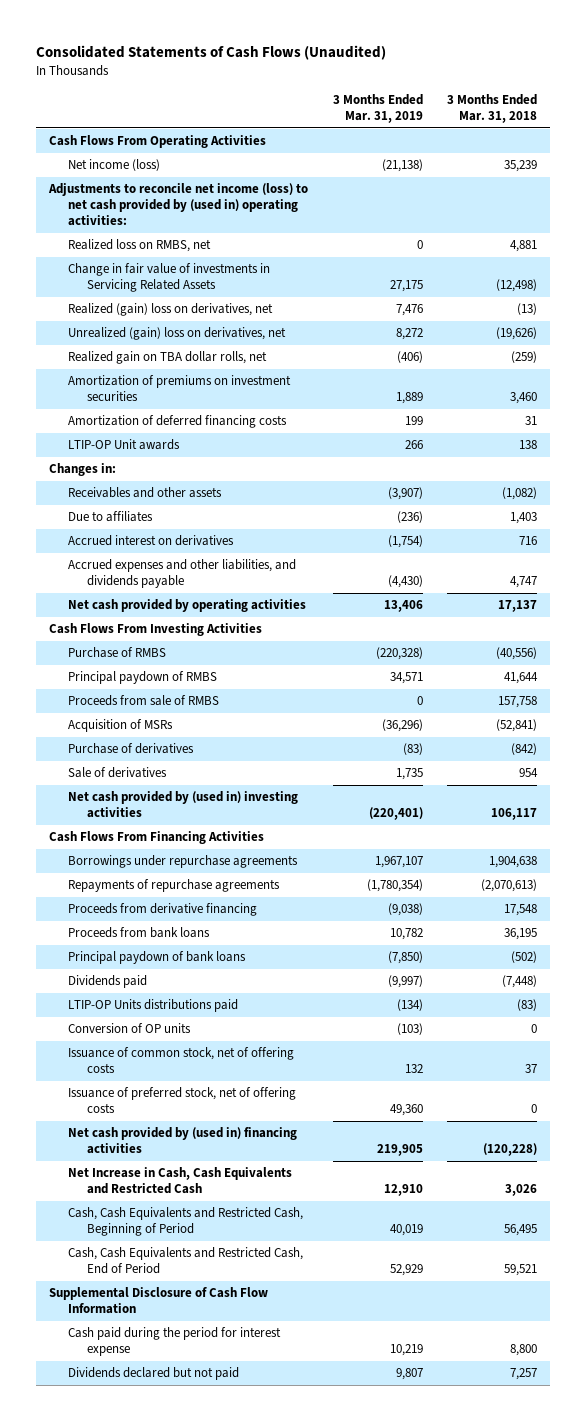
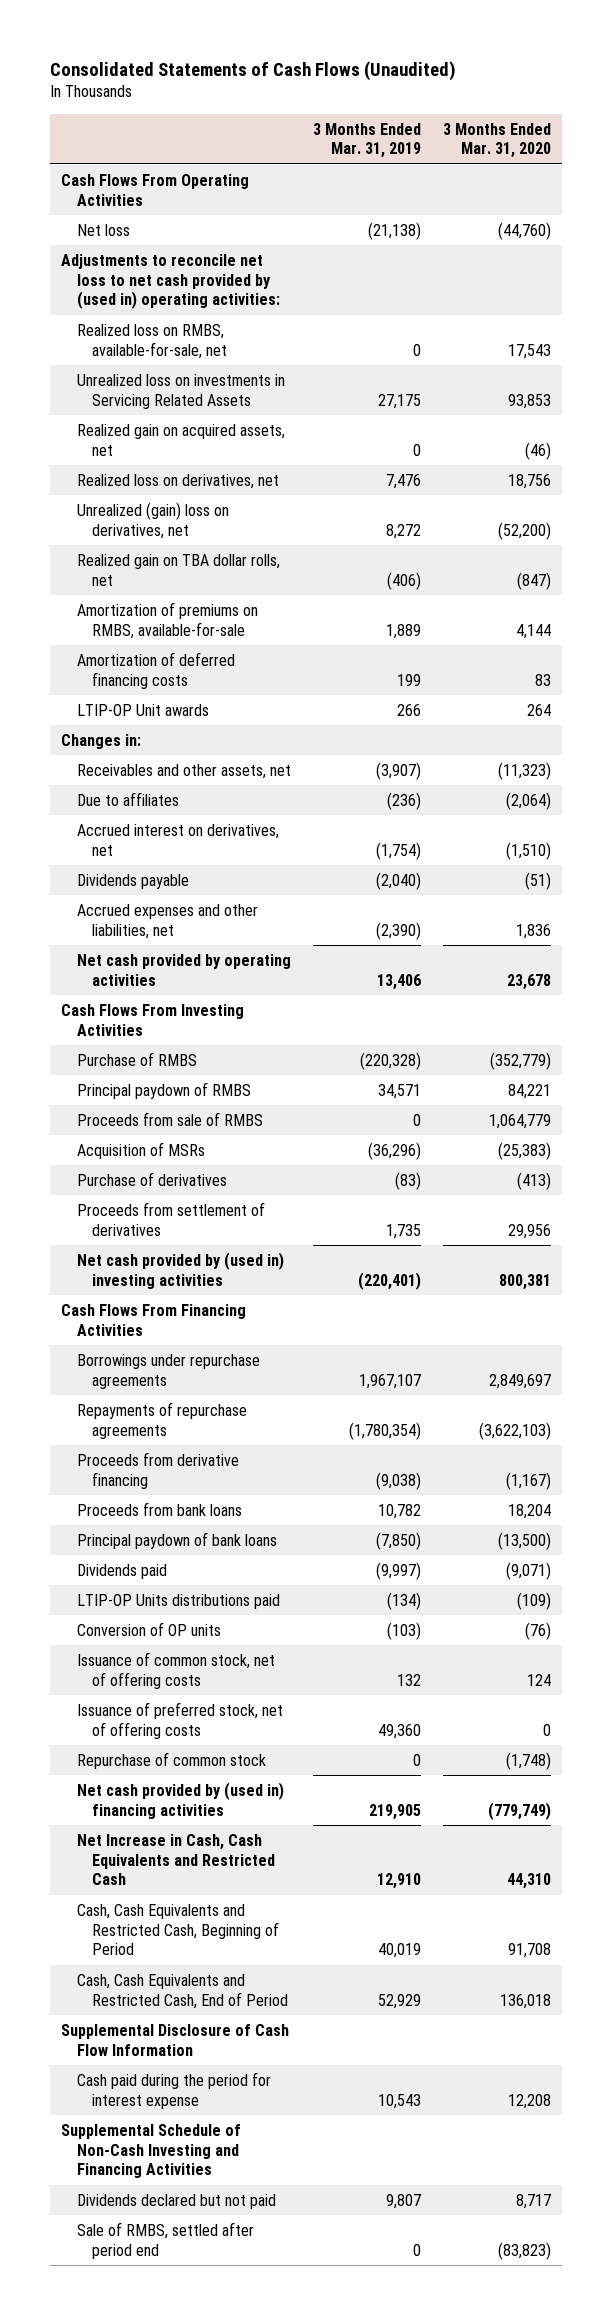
- | 3 Months Ended Mar. 31, 2019 | 3 Months Ended Mar. 31, 2018
+ | 3 Months Ended Mar. 31, 2019 | 3 Months Ended Mar. 31, 2020
- Net income (loss) | (21,138) | 35,239
- Adjustments to reconcile net income (loss) to net cash provided by (used in) operating activities:
- Realized loss on RMBS, net | 0 | 4,881
- Change in fair value of investments in Servicing Related Assets | 27,175 | (12,498)
- Realized (gain) loss on derivatives, net | 7,476 | (13)
+ Net loss | (21,138) | (44,760)
+ Adjustments to reconcile net loss to net cash provided by (used in) operating activities:
+ Realized loss on RMBS, available-for-sale, net | 0 | 17,543
+ Unrealized loss on investments in Servicing Related Assets | 27,175 | 93,853
+ Realized gain on acquired assets, net | 0 | (46)
+ Realized loss on derivatives, net | 7,476 | 18,756
- Amortization of premiums on investment securities | 1,889 | 3,460
+ Amortization of premiums on RMBS, available-for-sale | 1,889 | 4,144
- Receivables and other assets | (3,907) | (1,082)
+ Receivables and other assets, net | (3,907) | (11,323)
- Accrued interest on derivatives | (1,754) | 716
- Accrued expenses and other liabilities, and dividends payable | (4,430) | 4,747
+ Accrued interest on derivatives, net | (1,754) | (1,510)
+ Dividends payable | (2,040) | (51)
+ Accrued expenses and other liabilities, net | (2,390) | 1,836
- Sale of derivatives | 1,735 | 954
+ Proceeds from settlement of derivatives | 1,735 | 29,956
+ Repurchase of common stock | 0 | (1,748)
- Cash paid during the period for interest expense | 10,219 | 8,800
+ Cash paid during the period for interest expense | 10,543 | 12,208
+ Supplemental Schedule of Non-Cash Investing and Financing Activities
+ Sale of RMBS, settled after period end | 0 | (83,823)

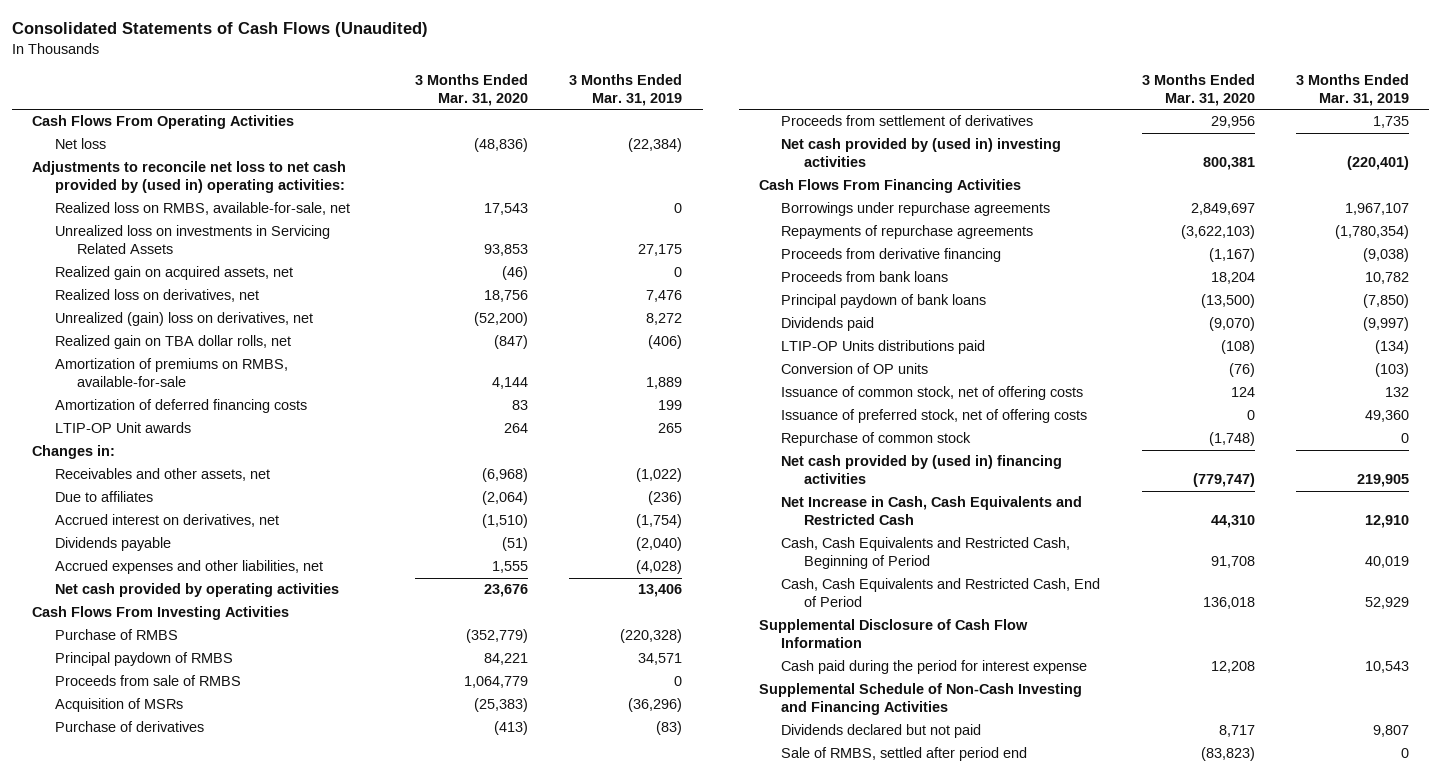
- | 3 Months Ended Mar. 31, 2019 | 3 Months Ended Mar. 31, 2020
+ | 3 Months Ended Mar. 31, 2020 | 3 Months Ended Mar. 31, 2019
- Net loss | (21,138) | (44,760)
+ Net loss | (48,836) | (22,384)
- LTIP-OP Unit awards | 266 | 264
+ LTIP-OP Unit awards | 264 | 265
- Receivables and other assets, net | (3,907) | (11,323)
+ Receivables and other assets, net | (6,968) | (1,022)
- Accrued expenses and other liabilities, net | (2,390) | 1,836
- Net cash provided by operating activities | 13,406 | 23,678
+ Accrued expenses and other liabilities, net | 1,555 | (4,028)
+ Net cash provided by operating activities | 23,676 | 13,406
- Dividends paid | (9,997) | (9,071)
- LTIP-OP Units distributions paid | (134) | (109)
+ Dividends paid | (9,070) | (9,997)
+ LTIP-OP Units distributions paid | (108) | (134)
- Net cash provided by (used in) financing activities | 219,905 | (779,749)
+ Net cash provided by (used in) financing activities | (779,747) | 219,905

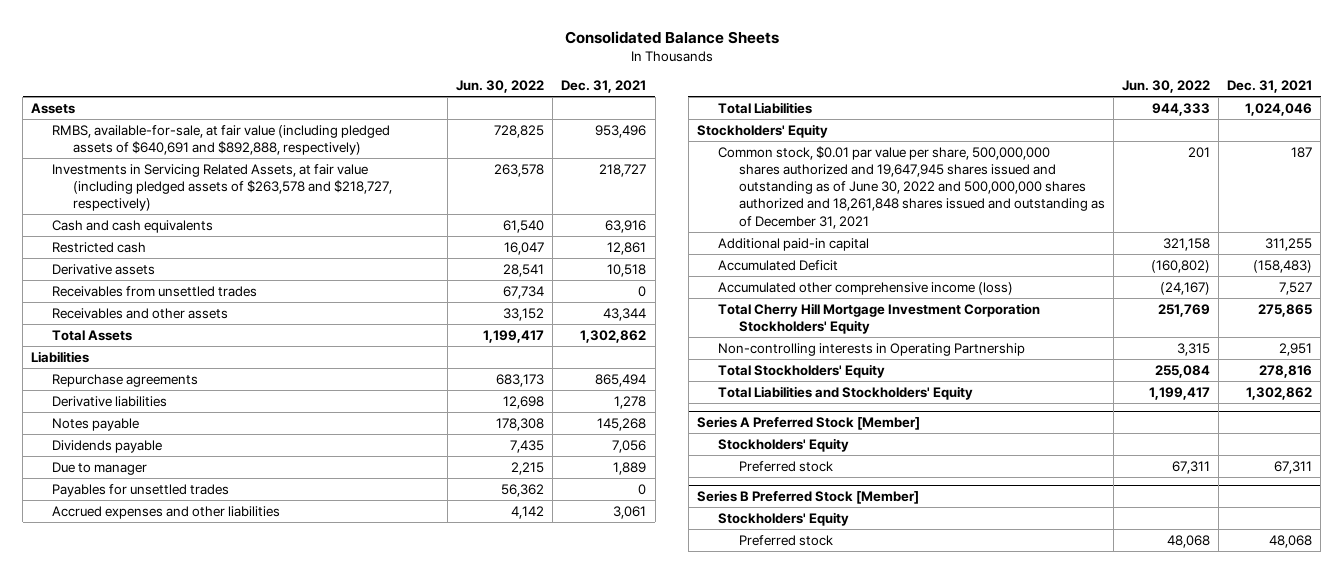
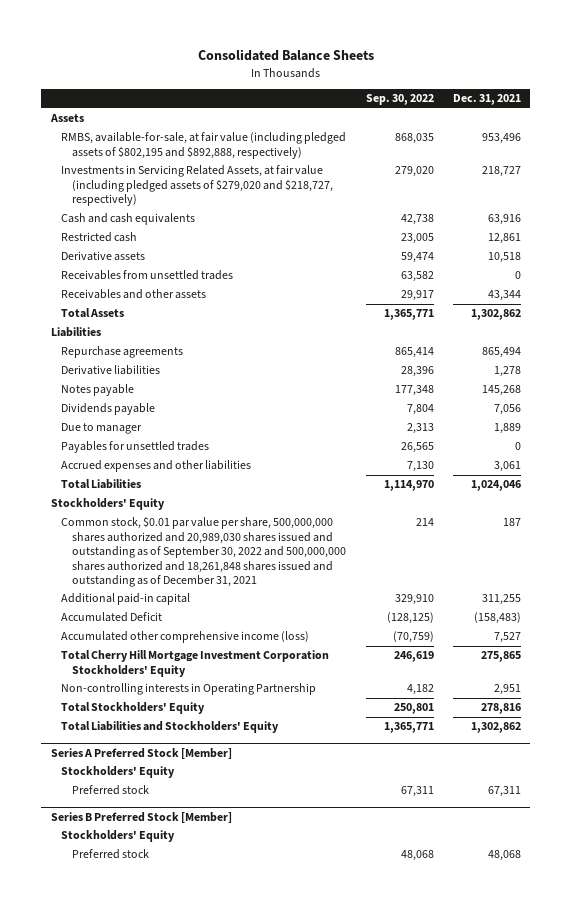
- | Jun. 30, 2022 | Dec. 31, 2021
+ | Sep. 30, 2022 | Dec. 31, 2021
- RMBS, available-for-sale, at fair value (including pledged assets of $640,691 and $892,888, respectively) | 728,825 | 953,496
- Investments in Servicing Related Assets, at fair value (including pledged assets of $263,578 and $218,727, respectively) | 263,578 | 218,727
+ RMBS, available-for-sale, at fair value (including pledged assets of $802,195 and $892,888, respectively) | 868,035 | 953,496
+ Investments in Servicing Related Assets, at fair value (including pledged assets of $279,020 and $218,727, respectively) | 279,020 | 218,727
- Common stock, $0.01 par value per share, 500,000,000 shares authorized and 19,647,945 shares issued and outstanding as of June 30, 2022 and 500,000,000 shares authorized and 18,261,848 shares issued and outstanding as of December 31, 2021 | 201 | 187
+ Common stock, $0.01 par value per share, 500,000,000 shares authorized and 20,989,030 shares issued and outstanding as of September 30, 2022 and 500,000,000 shares authorized and 18,261,848 shares issued and outstanding as of December 31, 2021 | 214 | 187

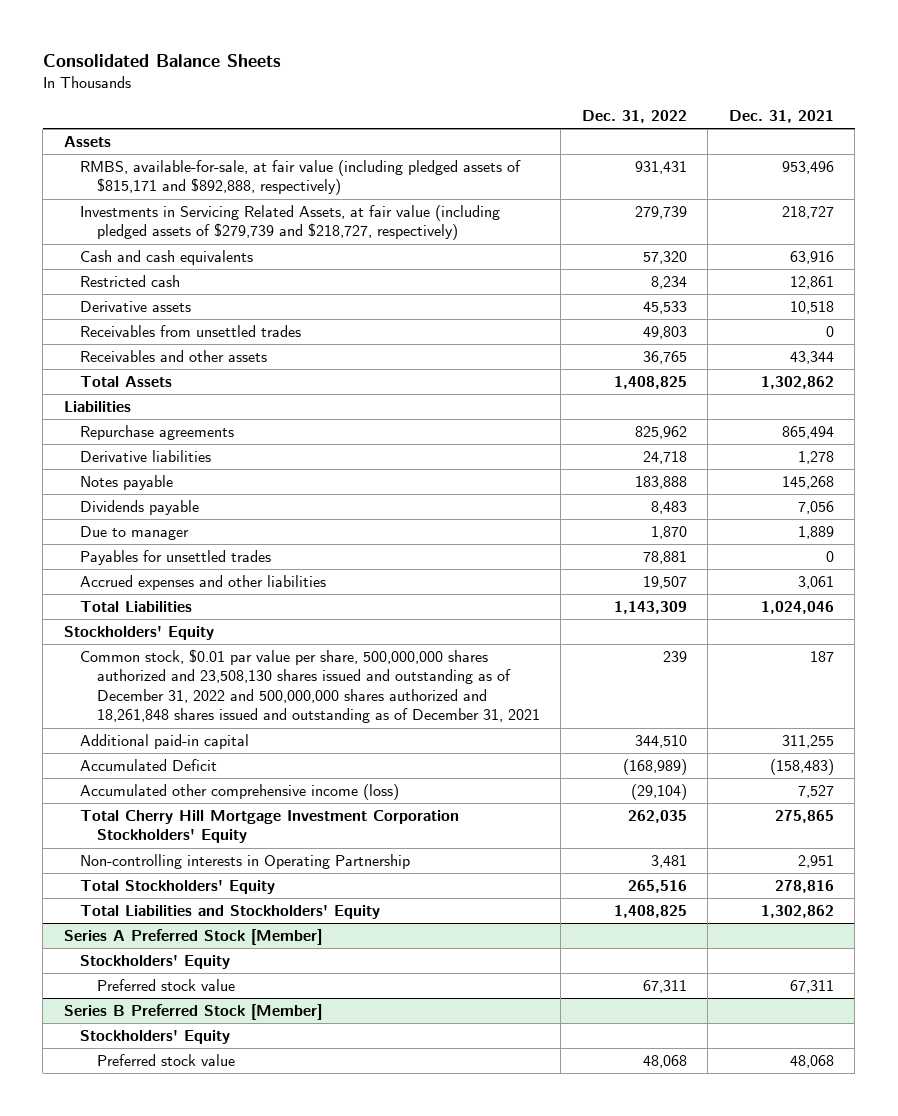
- | Sep. 30, 2022 | Dec. 31, 2021
+ | Dec. 31, 2022 | Dec. 31, 2021
- RMBS, available-for-sale, at fair value (including pledged assets of $802,195 and $892,888, respectively) | 868,035 | 953,496
- Investments in Servicing Related Assets, at fair value (including pledged assets of $279,020 and $218,727, respectively) | 279,020 | 218,727
+ RMBS, available-for-sale, at fair value (including pledged assets of $815,171 and $892,888, respectively) | 931,431 | 953,496
+ Investments in Servicing Related Assets, at fair value (including pledged assets of $279,739 and $218,727, respectively) | 279,739 | 218,727
- Common stock, $0.01 par value per share, 500,000,000 shares authorized and 20,989,030 shares issued and outstanding as of September 30, 2022 and 500,000,000 shares authorized and 18,261,848 shares issued and outstanding as of December 31, 2021 | 214 | 187
+ Common stock, $0.01 par value per share, 500,000,000 shares authorized and 23,508,130 shares issued and outstanding as of December 31, 2022 and 500,000,000 shares authorized and 18,261,848 shares issued and outstanding as of December 31, 2021 | 239 | 187
@ Series A Preferred Stock [Member]
- Preferred stock | 67,311 | 67,311
+ Preferred stock value | 67,311 | 67,311
@ Series B Preferred Stock [Member]
- Preferred stock | 48,068 | 48,068
+ Preferred stock value | 48,068 | 48,068

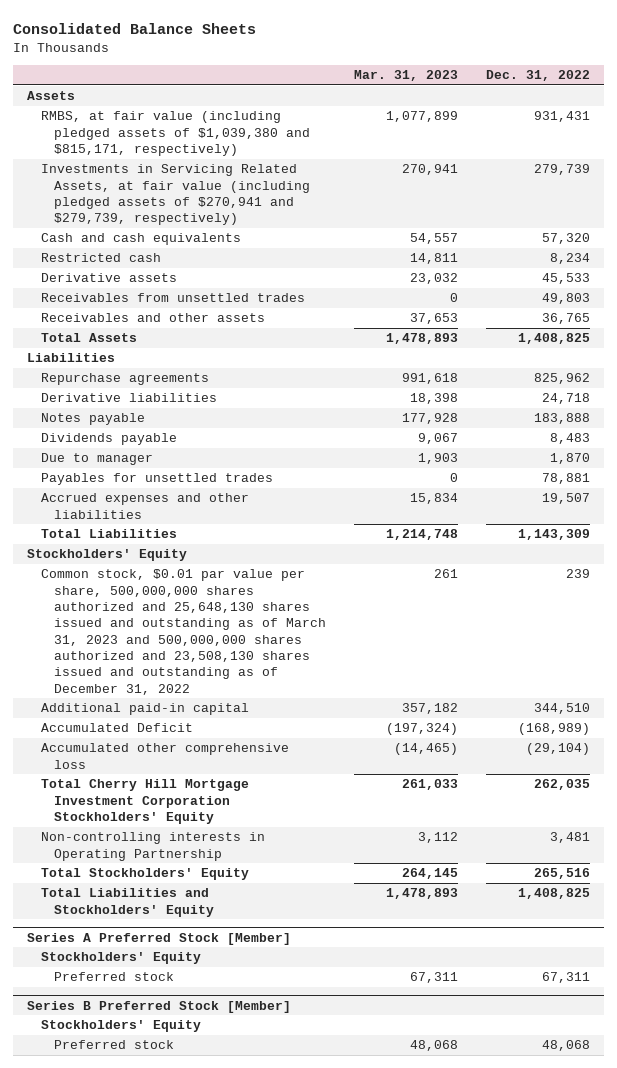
- | Dec. 31, 2022 | Dec. 31, 2021
+ | Mar. 31, 2023 | Dec. 31, 2022
- RMBS, available-for-sale, at fair value (including pledged assets of $815,171 and $892,888, respectively) | 931,431 | 953,496
- Investments in Servicing Related Assets, at fair value (including pledged assets of $279,739 and $218,727, respectively) | 279,739 | 218,727
+ RMBS, at fair value (including pledged assets of $1,039,380 and $815,171, respectively) | 1,077,899 | 931,431
+ Investments in Servicing Related Assets, at fair value (including pledged assets of $270,941 and $279,739, respectively) | 270,941 | 279,739
- Common stock, $0.01 par value per share, 500,000,000 shares authorized and 23,508,130 shares issued and outstanding as of December 31, 2022 and 500,000,000 shares authorized and 18,261,848 shares issued and outstanding as of December 31, 2021 | 239 | 187
+ Common stock, $0.01 par value per share, 500,000,000 shares authorized and 25,648,130 shares issued and outstanding as of March 31, 2023 and 500,000,000 shares authorized and 23,508,130 shares issued and outstanding as of December 31, 2022 | 261 | 239
- Accumulated other comprehensive income (loss) | (29,104) | 7,527
+ Accumulated other comprehensive loss | (14,465) | (29,104)
@ Series A Preferred Stock [Member]
- Preferred stock value | 67,311 | 67,311
+ Preferred stock | 67,311 | 67,311
@ Series B Preferred Stock [Member]
- Preferred stock value | 48,068 | 48,068
+ Preferred stock | 48,068 | 48,068

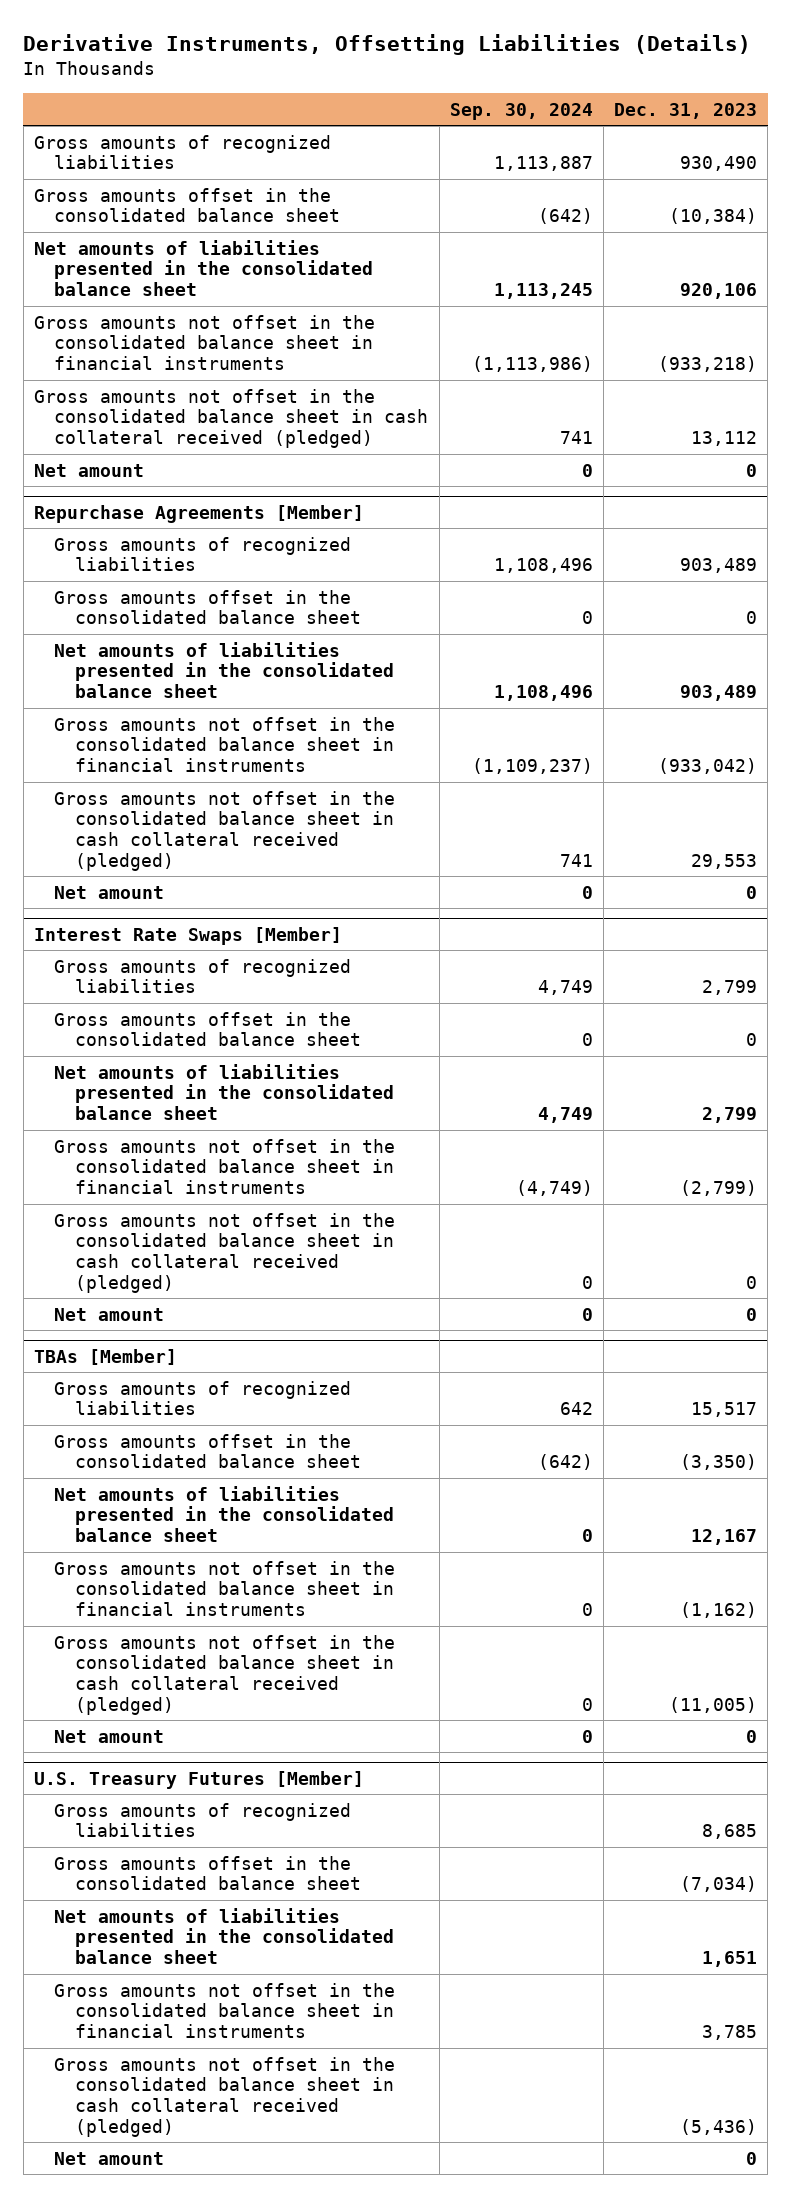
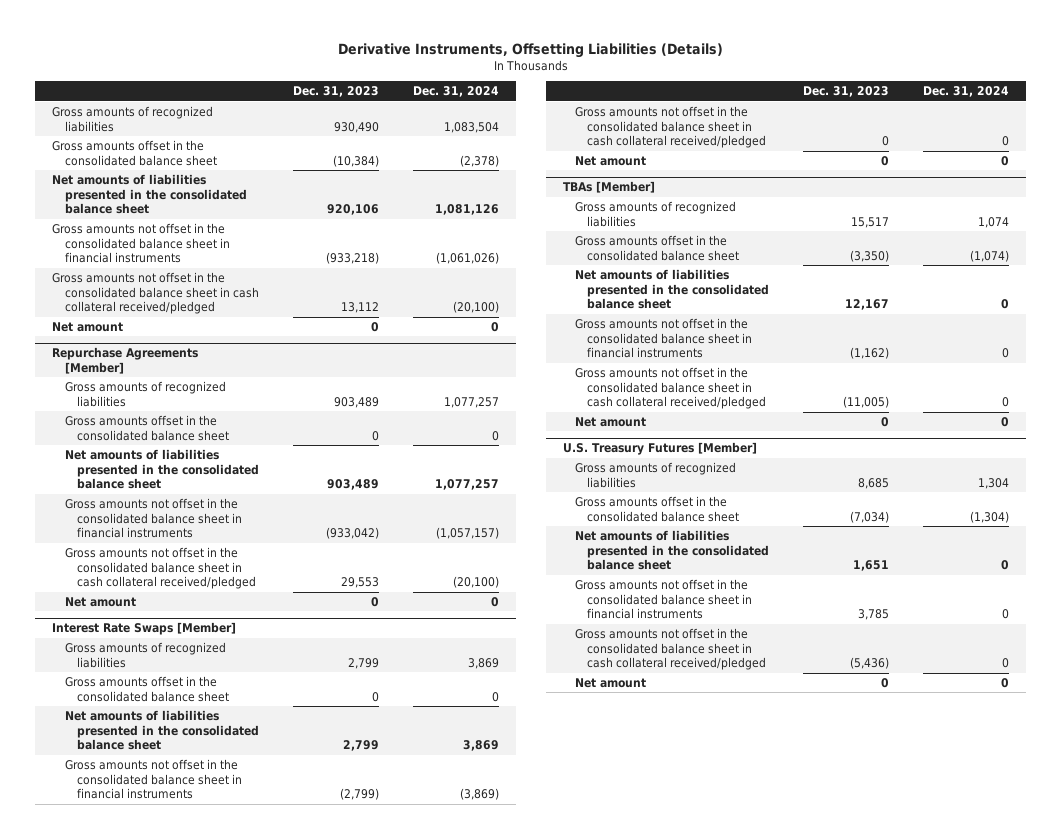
- | Sep. 30, 2024 | Dec. 31, 2023
+ | Dec. 31, 2023 | Dec. 31, 2024
- Gross amounts not offset in the consolidated balance sheet in cash collateral received (pledged) | 741 | 13,112
+ Gross amounts not offset in the consolidated balance sheet in cash collateral received/pledged | 13,112 | (20,100)
@ Repurchase Agreements [Member]
- Gross amounts not offset in the consolidated balance sheet in cash collateral received (pledged) | 741 | 29,553
+ Gross amounts not offset in the consolidated balance sheet in cash collateral received/pledged | 29,553 | (20,100)
@ Interest Rate Swaps [Member]
- Gross amounts not offset in the consolidated balance sheet in cash collateral received (pledged) | 0 | 0
+ Gross amounts not offset in the consolidated balance sheet in cash collateral received/pledged | 0 | 0
@ TBAs [Member]
- Gross amounts not offset in the consolidated balance sheet in cash collateral received (pledged) | 0 | (11,005)
+ Gross amounts not offset in the consolidated balance sheet in cash collateral received/pledged | (11,005) | 0
@ U.S. Treasury Futures [Member]
- Gross amounts not offset in the consolidated balance sheet in cash collateral received (pledged) | | (5,436)
+ Gross amounts not offset in the consolidated balance sheet in cash collateral received/pledged | (5,436) | 0

